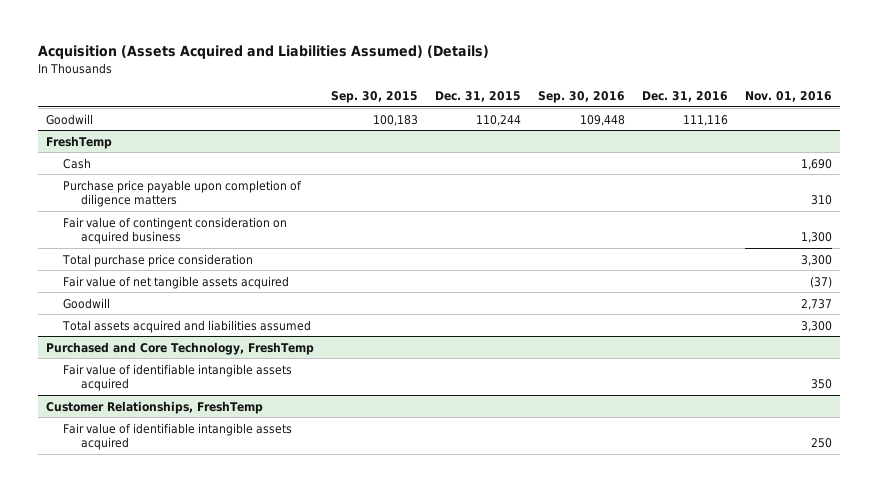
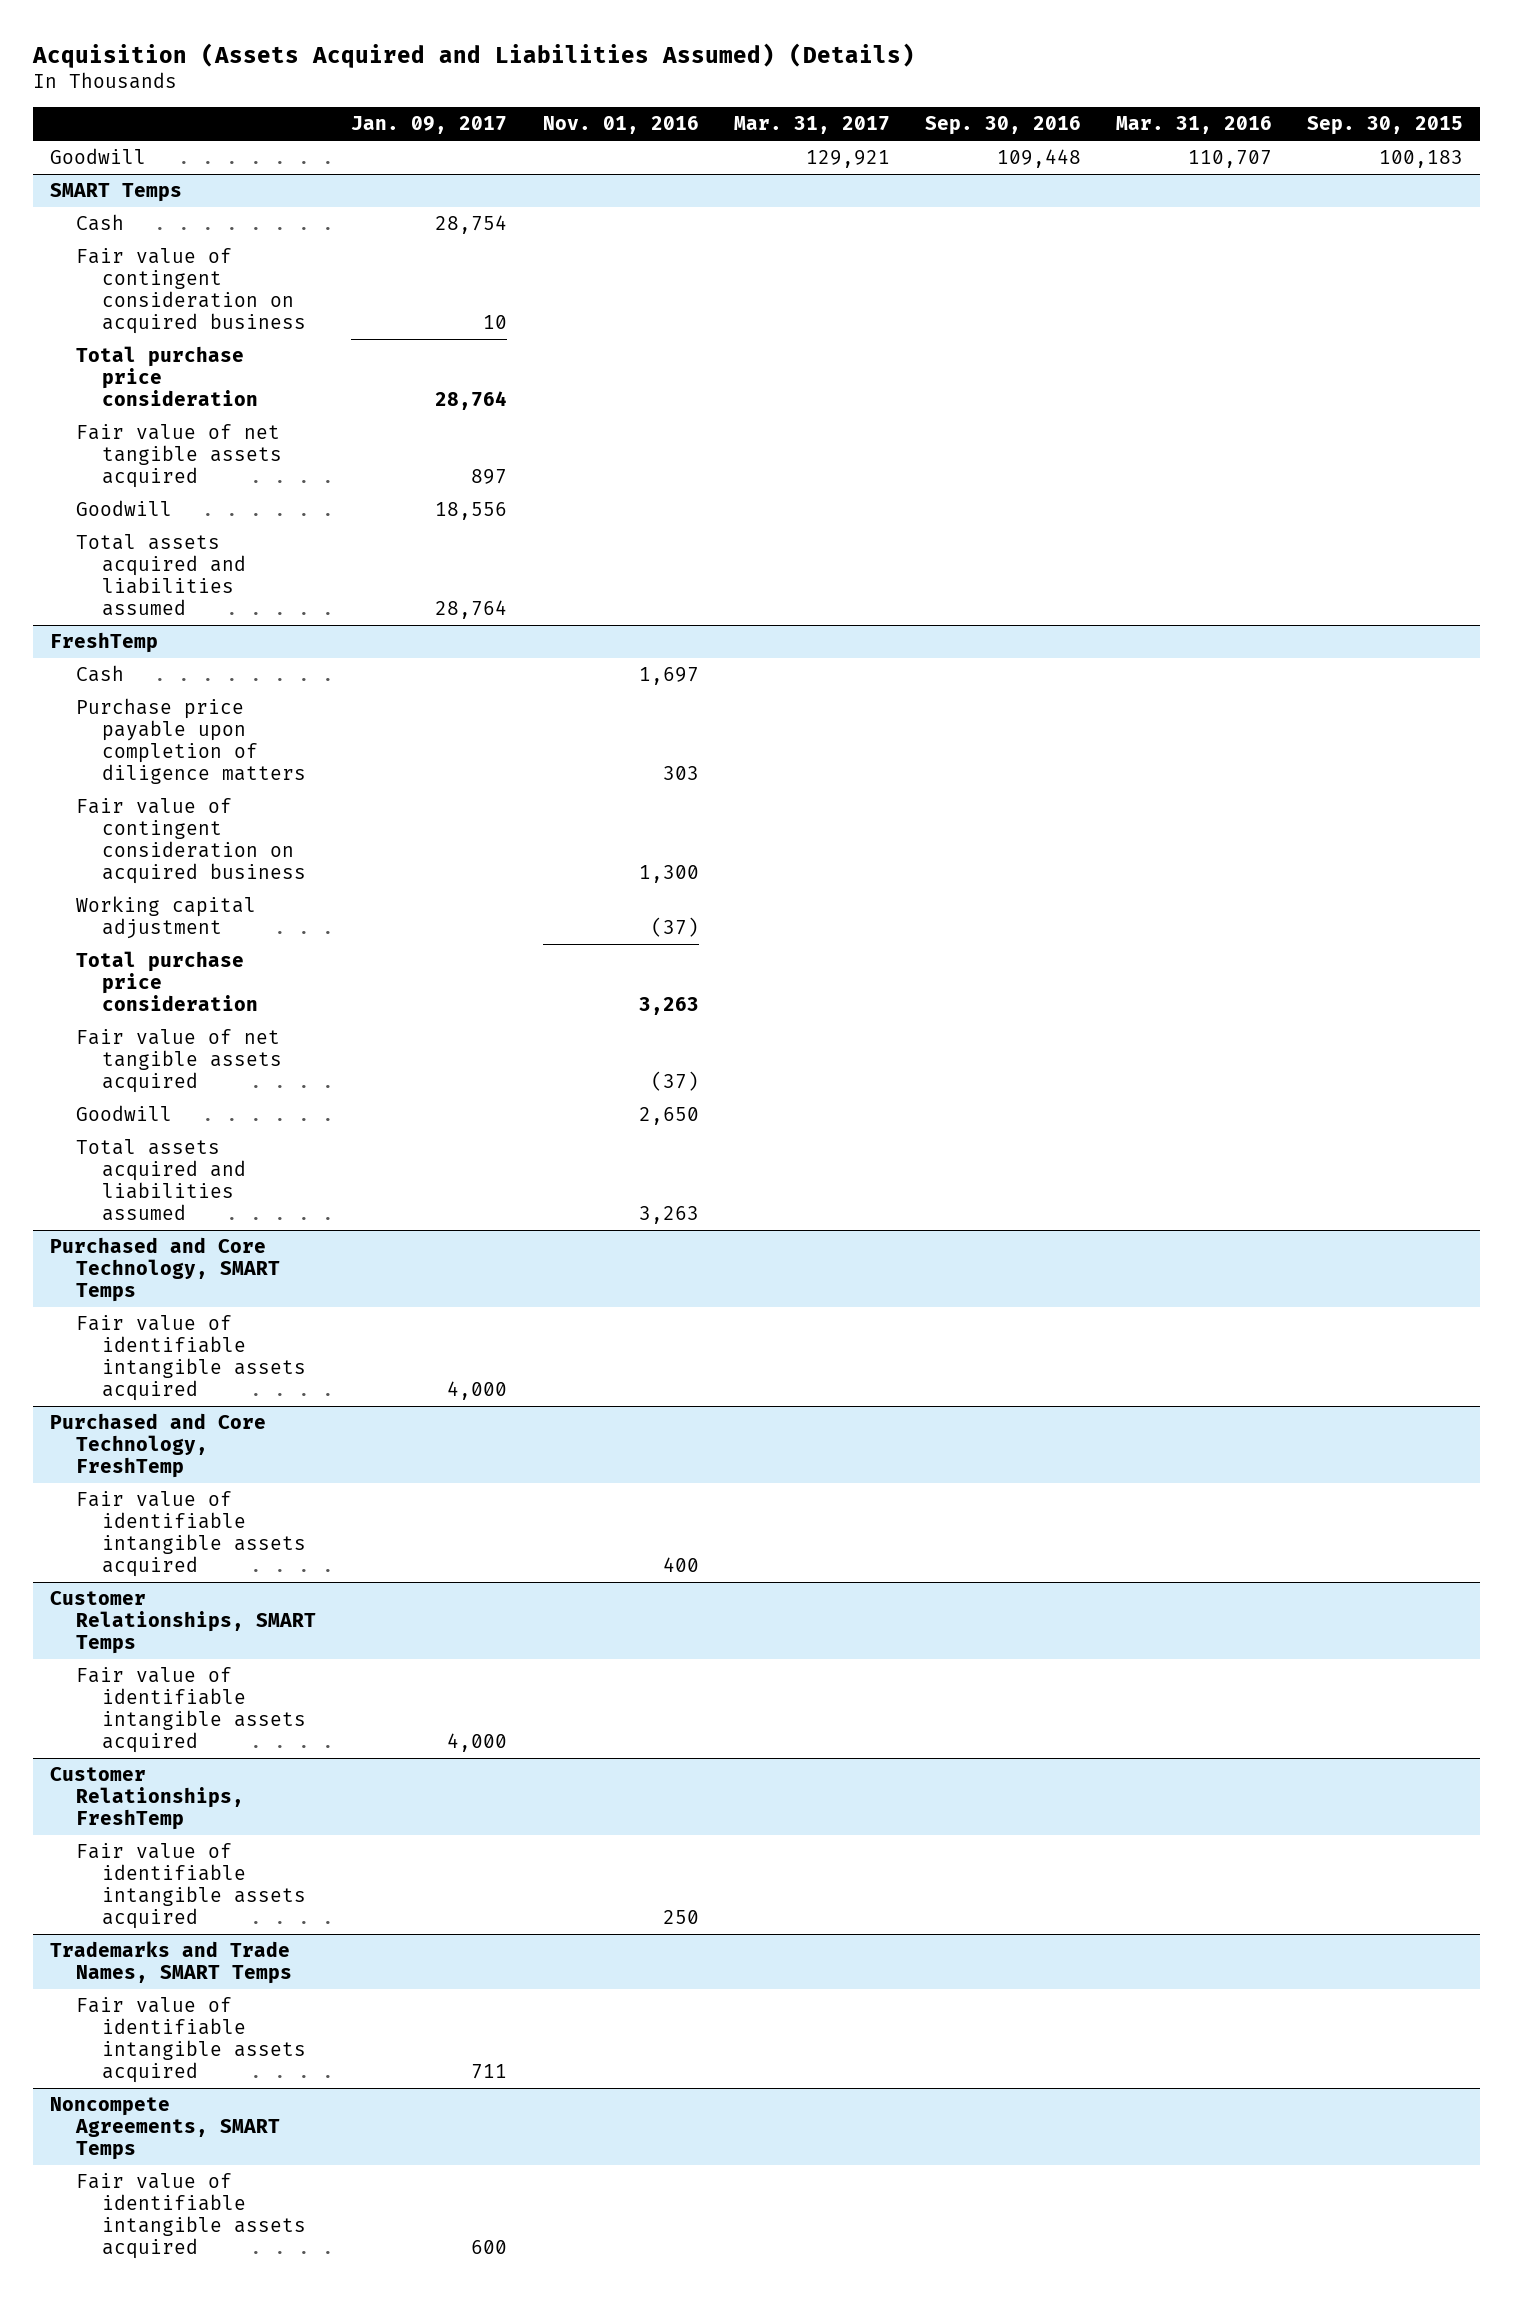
- | Sep. 30, 2015 | Dec. 31, 2015 | Sep. 30, 2016 | Dec. 31, 2016 | Nov. 01, 2016
+ | Jan. 09, 2017 | Nov. 01, 2016 | Mar. 31, 2017 | Sep. 30, 2016 | Mar. 31, 2016 | Sep. 30, 2015
+ SMART Temps
+ Cash | 28,754 | | | | |
+ Fair value of contingent consideration on acquired business | 10 | | | | |
+ Total purchase price consideration | 28,764 | | | | |
+ Fair value of net tangible assets acquired | 897 | | | | |
+ Goodwill | 18,556 | | | | |
+ Total assets acquired and liabilities assumed | 28,764 | | | | |
@ FreshTemp
- Cash | | | | | 1,690
- Purchase price payable upon completion of diligence matters | | | | | 310
+ Cash | | 1,697 | | | |
+ Purchase price payable upon completion of diligence matters | | 303 | | | |
- Total purchase price consideration | | | | | 3,300
+ Working capital adjustment | | (37) | | | |
+ Total purchase price consideration | | 3,263 | | | |
- Goodwill | | | | | 2,737
- Total assets acquired and liabilities assumed | | | | | 3,300
+ Goodwill | | 2,650 | | | |
+ Total assets acquired and liabilities assumed | | 3,263 | | | |
+ Purchased and Core Technology, SMART Temps
+ Fair value of identifiable intangible assets acquired | 4,000 | | | | |
@ Purchased and Core Technology, FreshTemp
- Fair value of identifiable intangible assets acquired | | | | | 350
+ Fair value of identifiable intangible assets acquired | | 400 | | | |
+ Customer Relationships, SMART Temps
+ Fair value of identifiable intangible assets acquired | 4,000 | | | | |
+ Trademarks and Trade Names, SMART Temps
+ Fair value of identifiable intangible assets acquired | 711 | | | | |
+ Noncompete Agreements, SMART Temps
+ Fair value of identifiable intangible assets acquired | 600 | | | | |

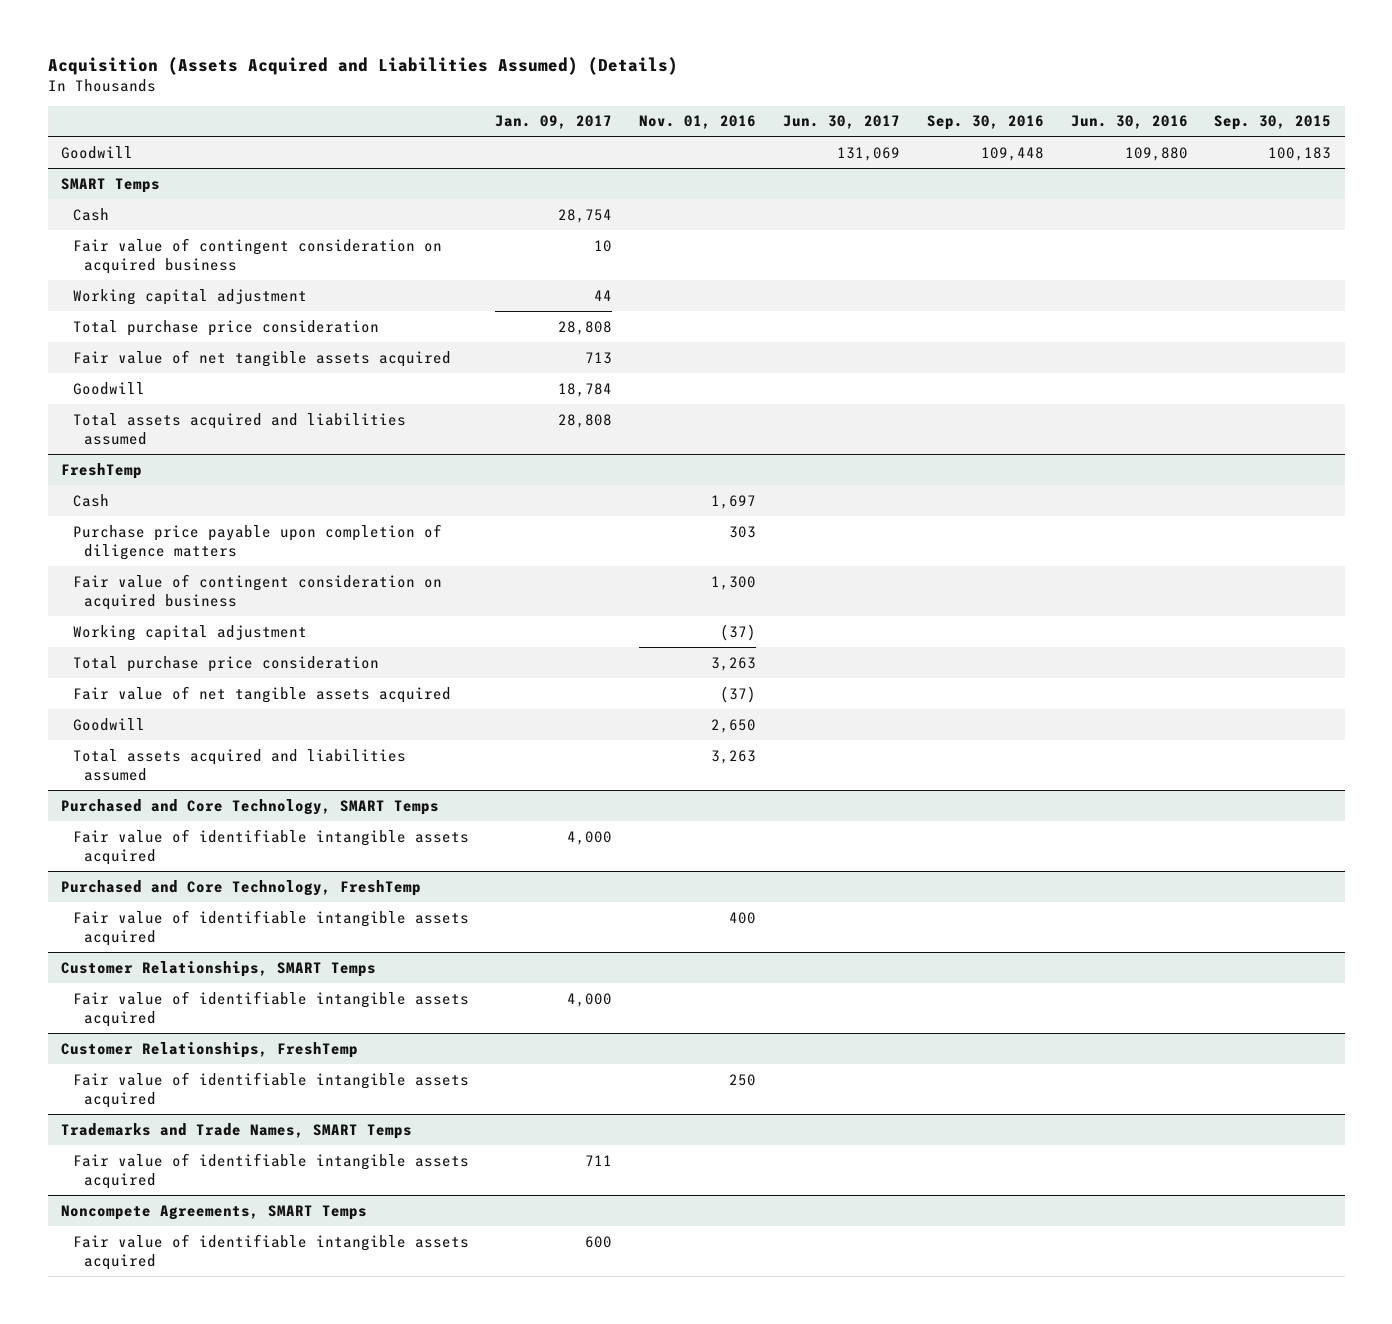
- | Jan. 09, 2017 | Nov. 01, 2016 | Mar. 31, 2017 | Sep. 30, 2016 | Mar. 31, 2016 | Sep. 30, 2015
+ | Jan. 09, 2017 | Nov. 01, 2016 | Jun. 30, 2017 | Sep. 30, 2016 | Jun. 30, 2016 | Sep. 30, 2015
@ SMART Temps
- Total purchase price consideration | 28,764 | | | | |
- Fair value of net tangible assets acquired | 897 | | | | |
- Goodwill | 18,556 | | | | |
- Total assets acquired and liabilities assumed | 28,764 | | | | |
+ Working capital adjustment | 44 | | | | |
+ Total purchase price consideration | 28,808 | | | | |
+ Fair value of net tangible assets acquired | 713 | | | | |
+ Goodwill | 18,784 | | | | |
+ Total assets acquired and liabilities assumed | 28,808 | | | | |

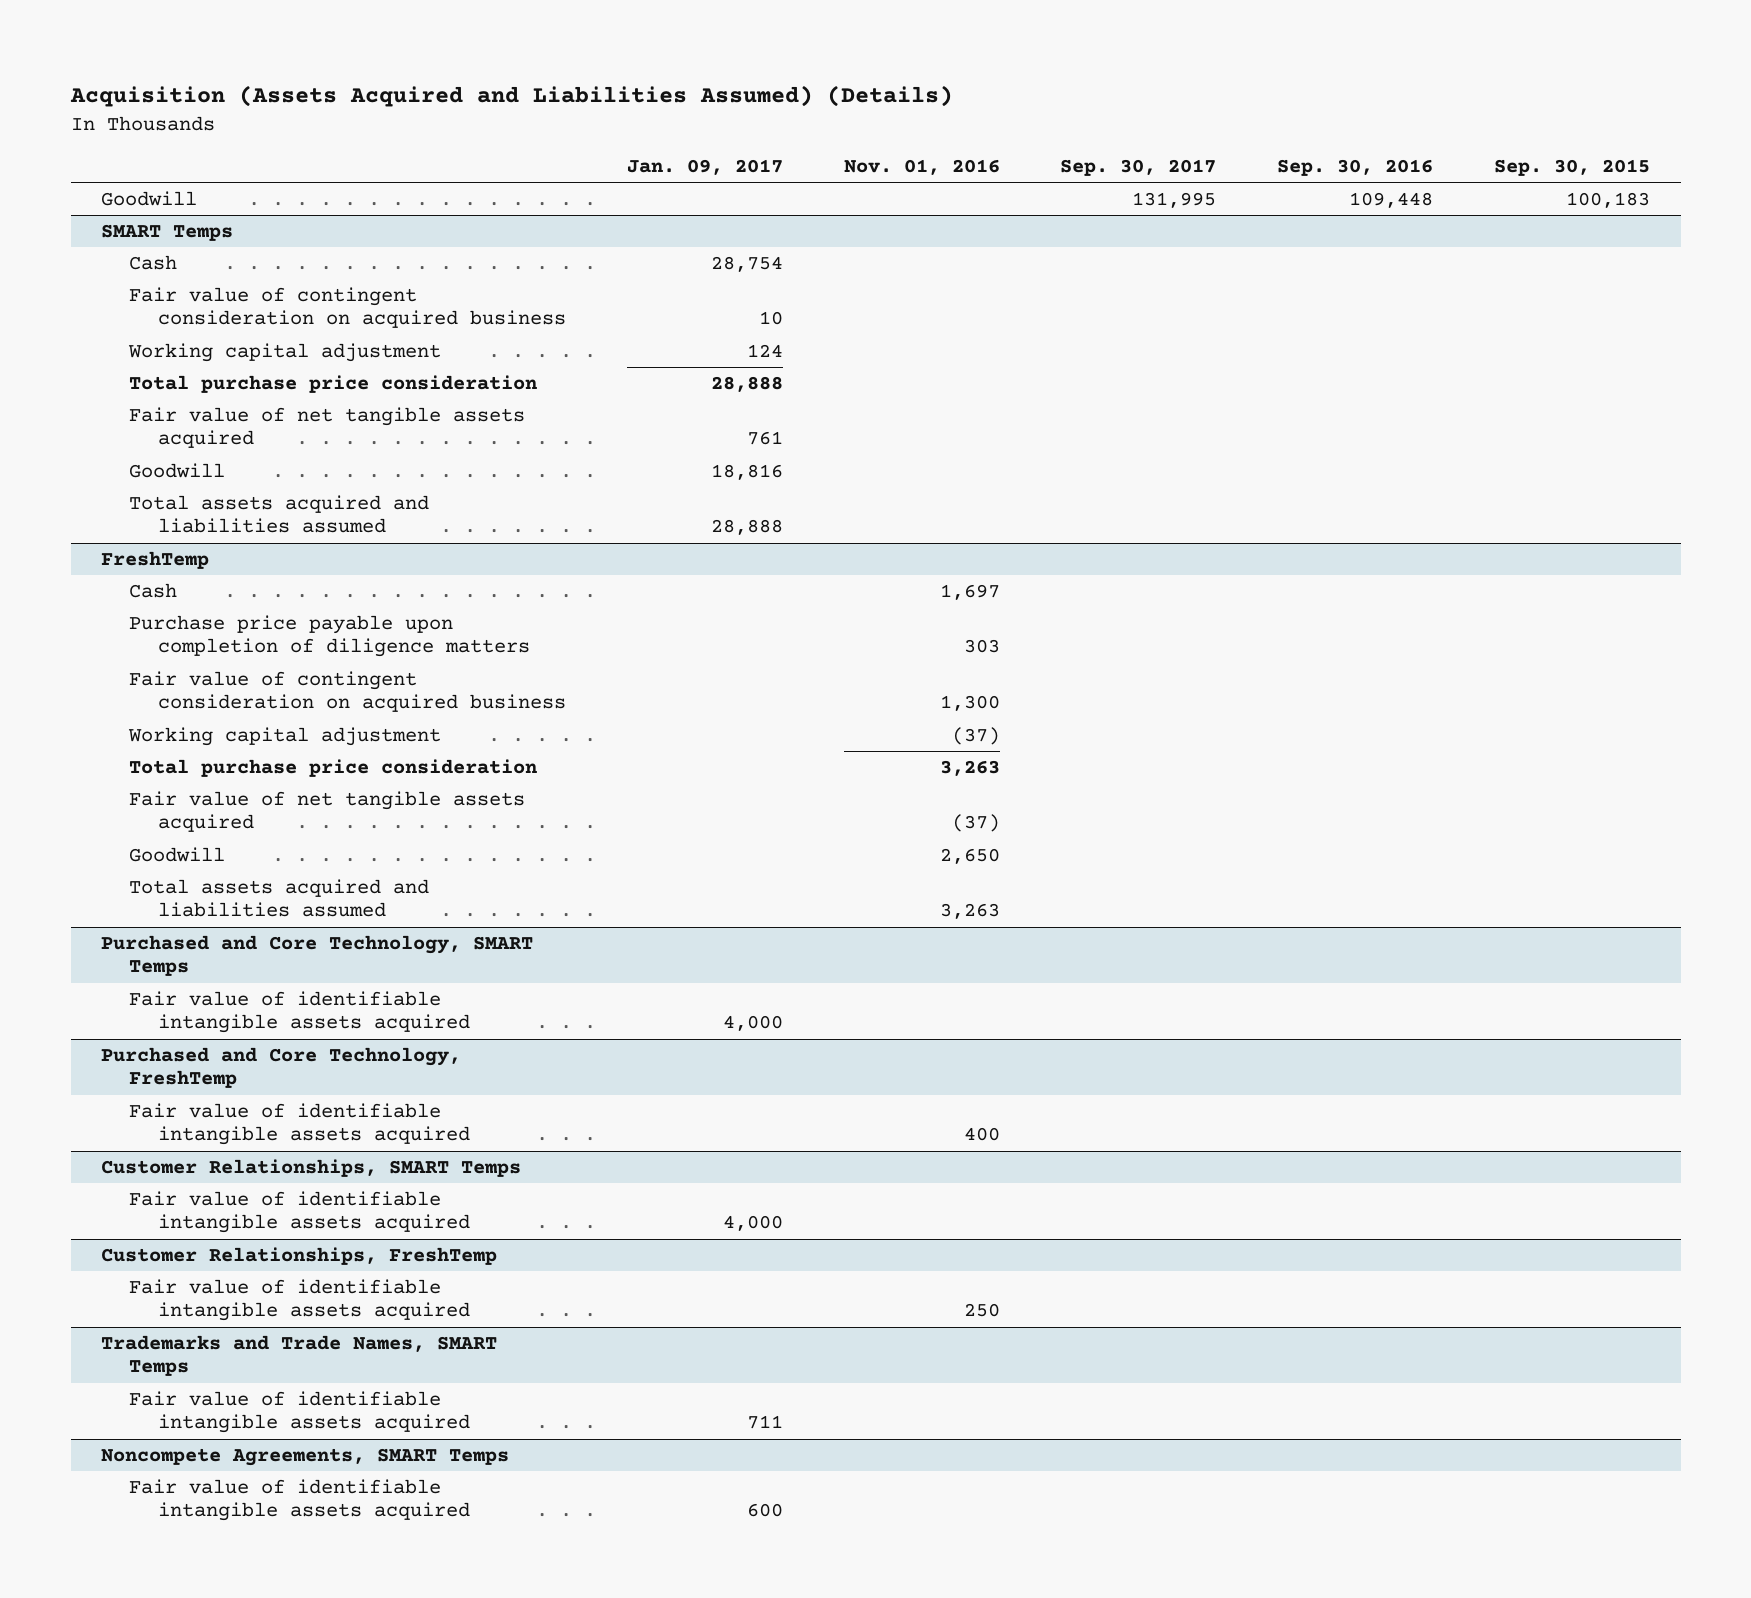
- | Jan. 09, 2017 | Nov. 01, 2016 | Jun. 30, 2017 | Sep. 30, 2016 | Jun. 30, 2016 | Sep. 30, 2015
+ | Jan. 09, 2017 | Nov. 01, 2016 | Sep. 30, 2017 | Sep. 30, 2016 | Sep. 30, 2015
@ SMART Temps
- Working capital adjustment | 44 | | | | |
- Total purchase price consideration | 28,808 | | | | |
- Fair value of net tangible assets acquired | 713 | | | | |
- Goodwill | 18,784 | | | | |
- Total assets acquired and liabilities assumed | 28,808 | | | | |
+ Working capital adjustment | 124 | | | |
+ Total purchase price consideration | 28,888 | | | |
+ Fair value of net tangible assets acquired | 761 | | | |
+ Goodwill | 18,816 | | | |
+ Total assets acquired and liabilities assumed | 28,888 | | | |

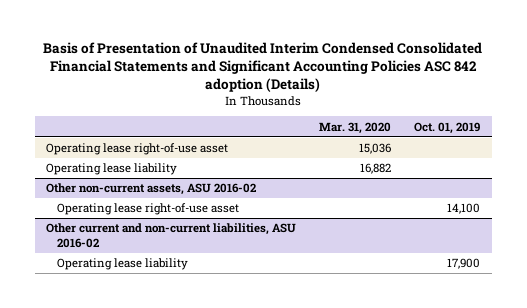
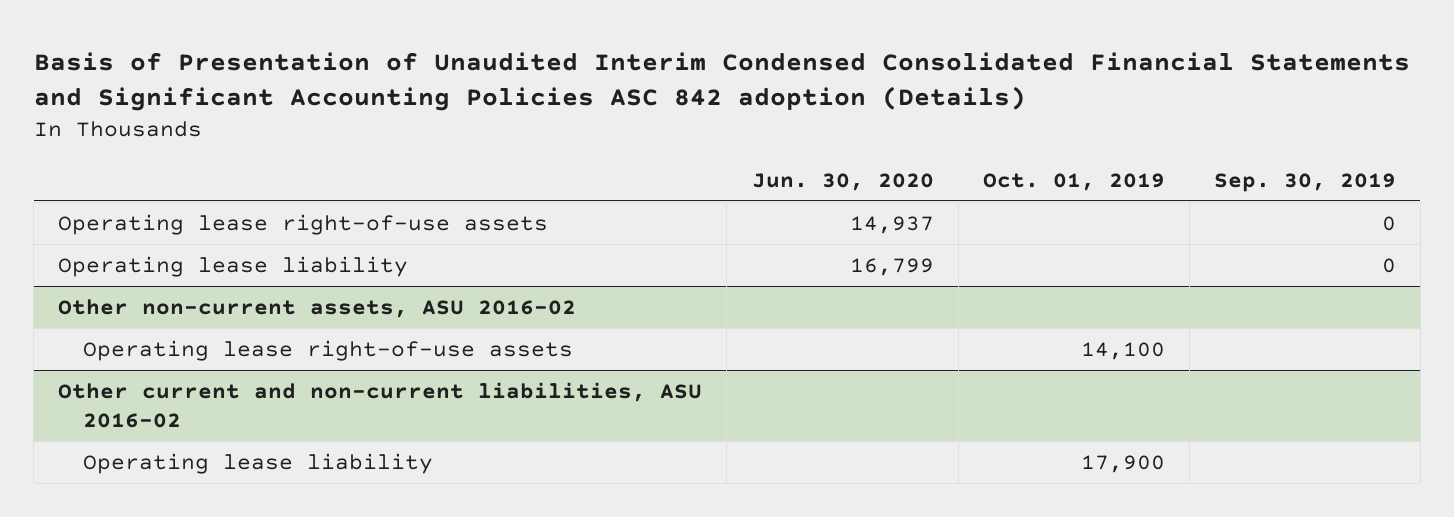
- | Mar. 31, 2020 | Oct. 01, 2019
+ | Jun. 30, 2020 | Oct. 01, 2019 | Sep. 30, 2019
- Operating lease right-of-use asset | 15,036 |
+ Operating lease right-of-use assets | 14,937 | | 0
@ Other non-current assets, ASU 2016-02
- Operating lease right-of-use asset | | 14,100
+ Operating lease right-of-use assets | | 14,100 |

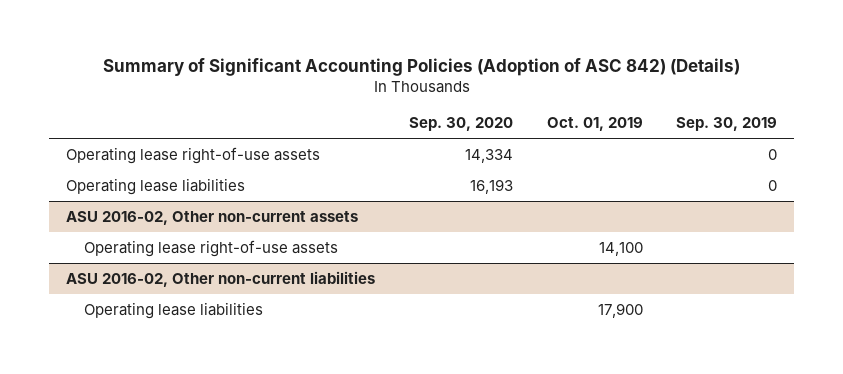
- Basis of Presentation of Unaudited Interim Condensed Consolidated Financial Statements and Significant Accounting Policies ASC 842 adoption (Details)
+ Summary of Significant Accounting Policies (Adoption of ASC 842) (Details)
- | Jun. 30, 2020 | Oct. 01, 2019 | Sep. 30, 2019
+ | Sep. 30, 2020 | Oct. 01, 2019 | Sep. 30, 2019
- Operating lease liability | 16,799 | | 0
- Other non-current assets, ASU 2016-02
+ Operating lease liabilities | 16,193 | | 0
+ ASU 2016-02, Other non-current assets
- Other current and non-current liabilities, ASU 2016-02
- Operating lease liability | | 17,900 |
+ ASU 2016-02, Other non-current liabilities
+ Operating lease liabilities | | 17,900 |

